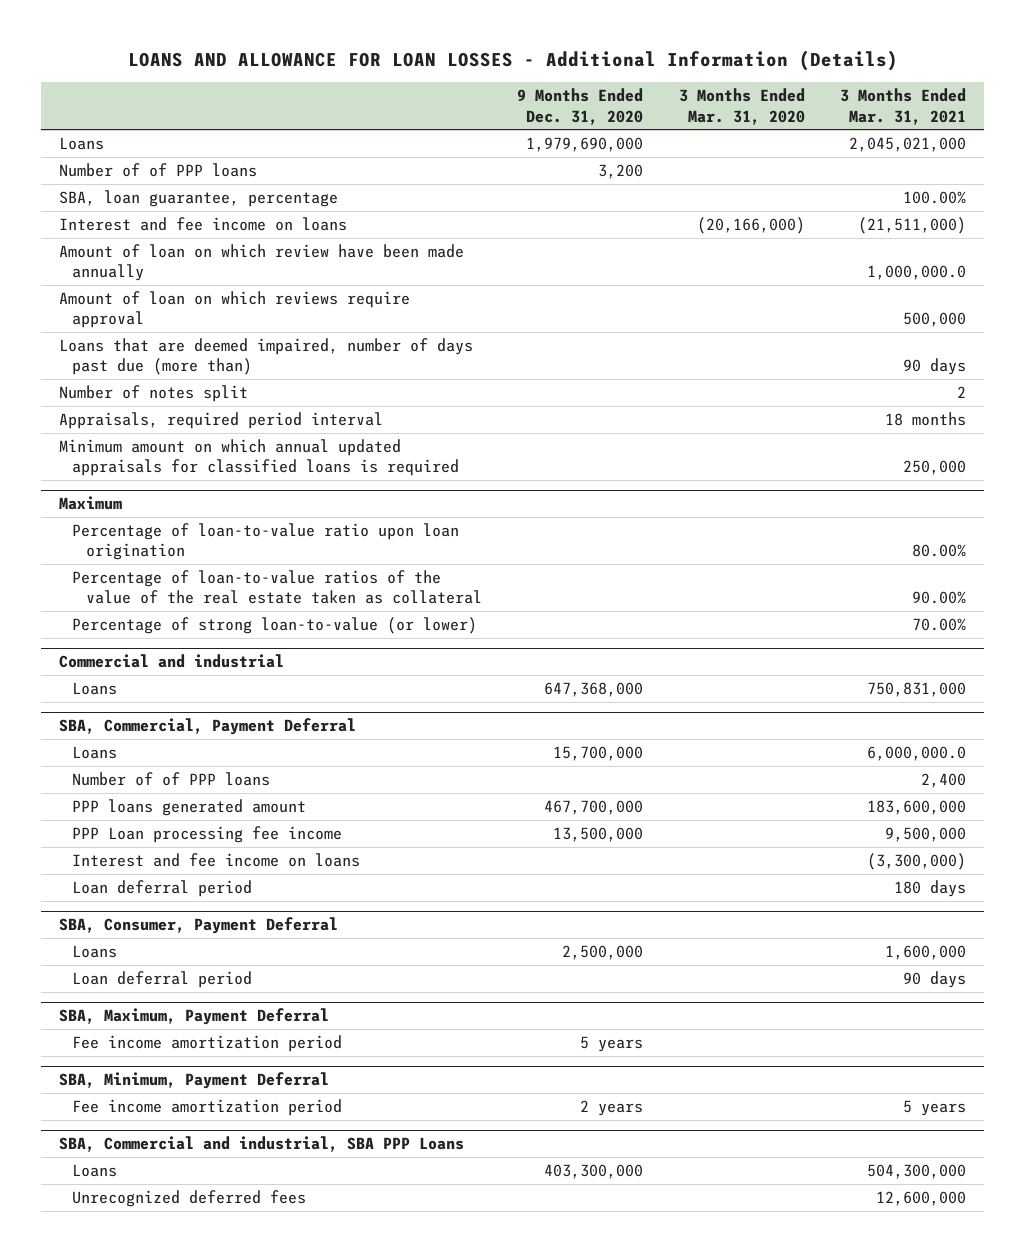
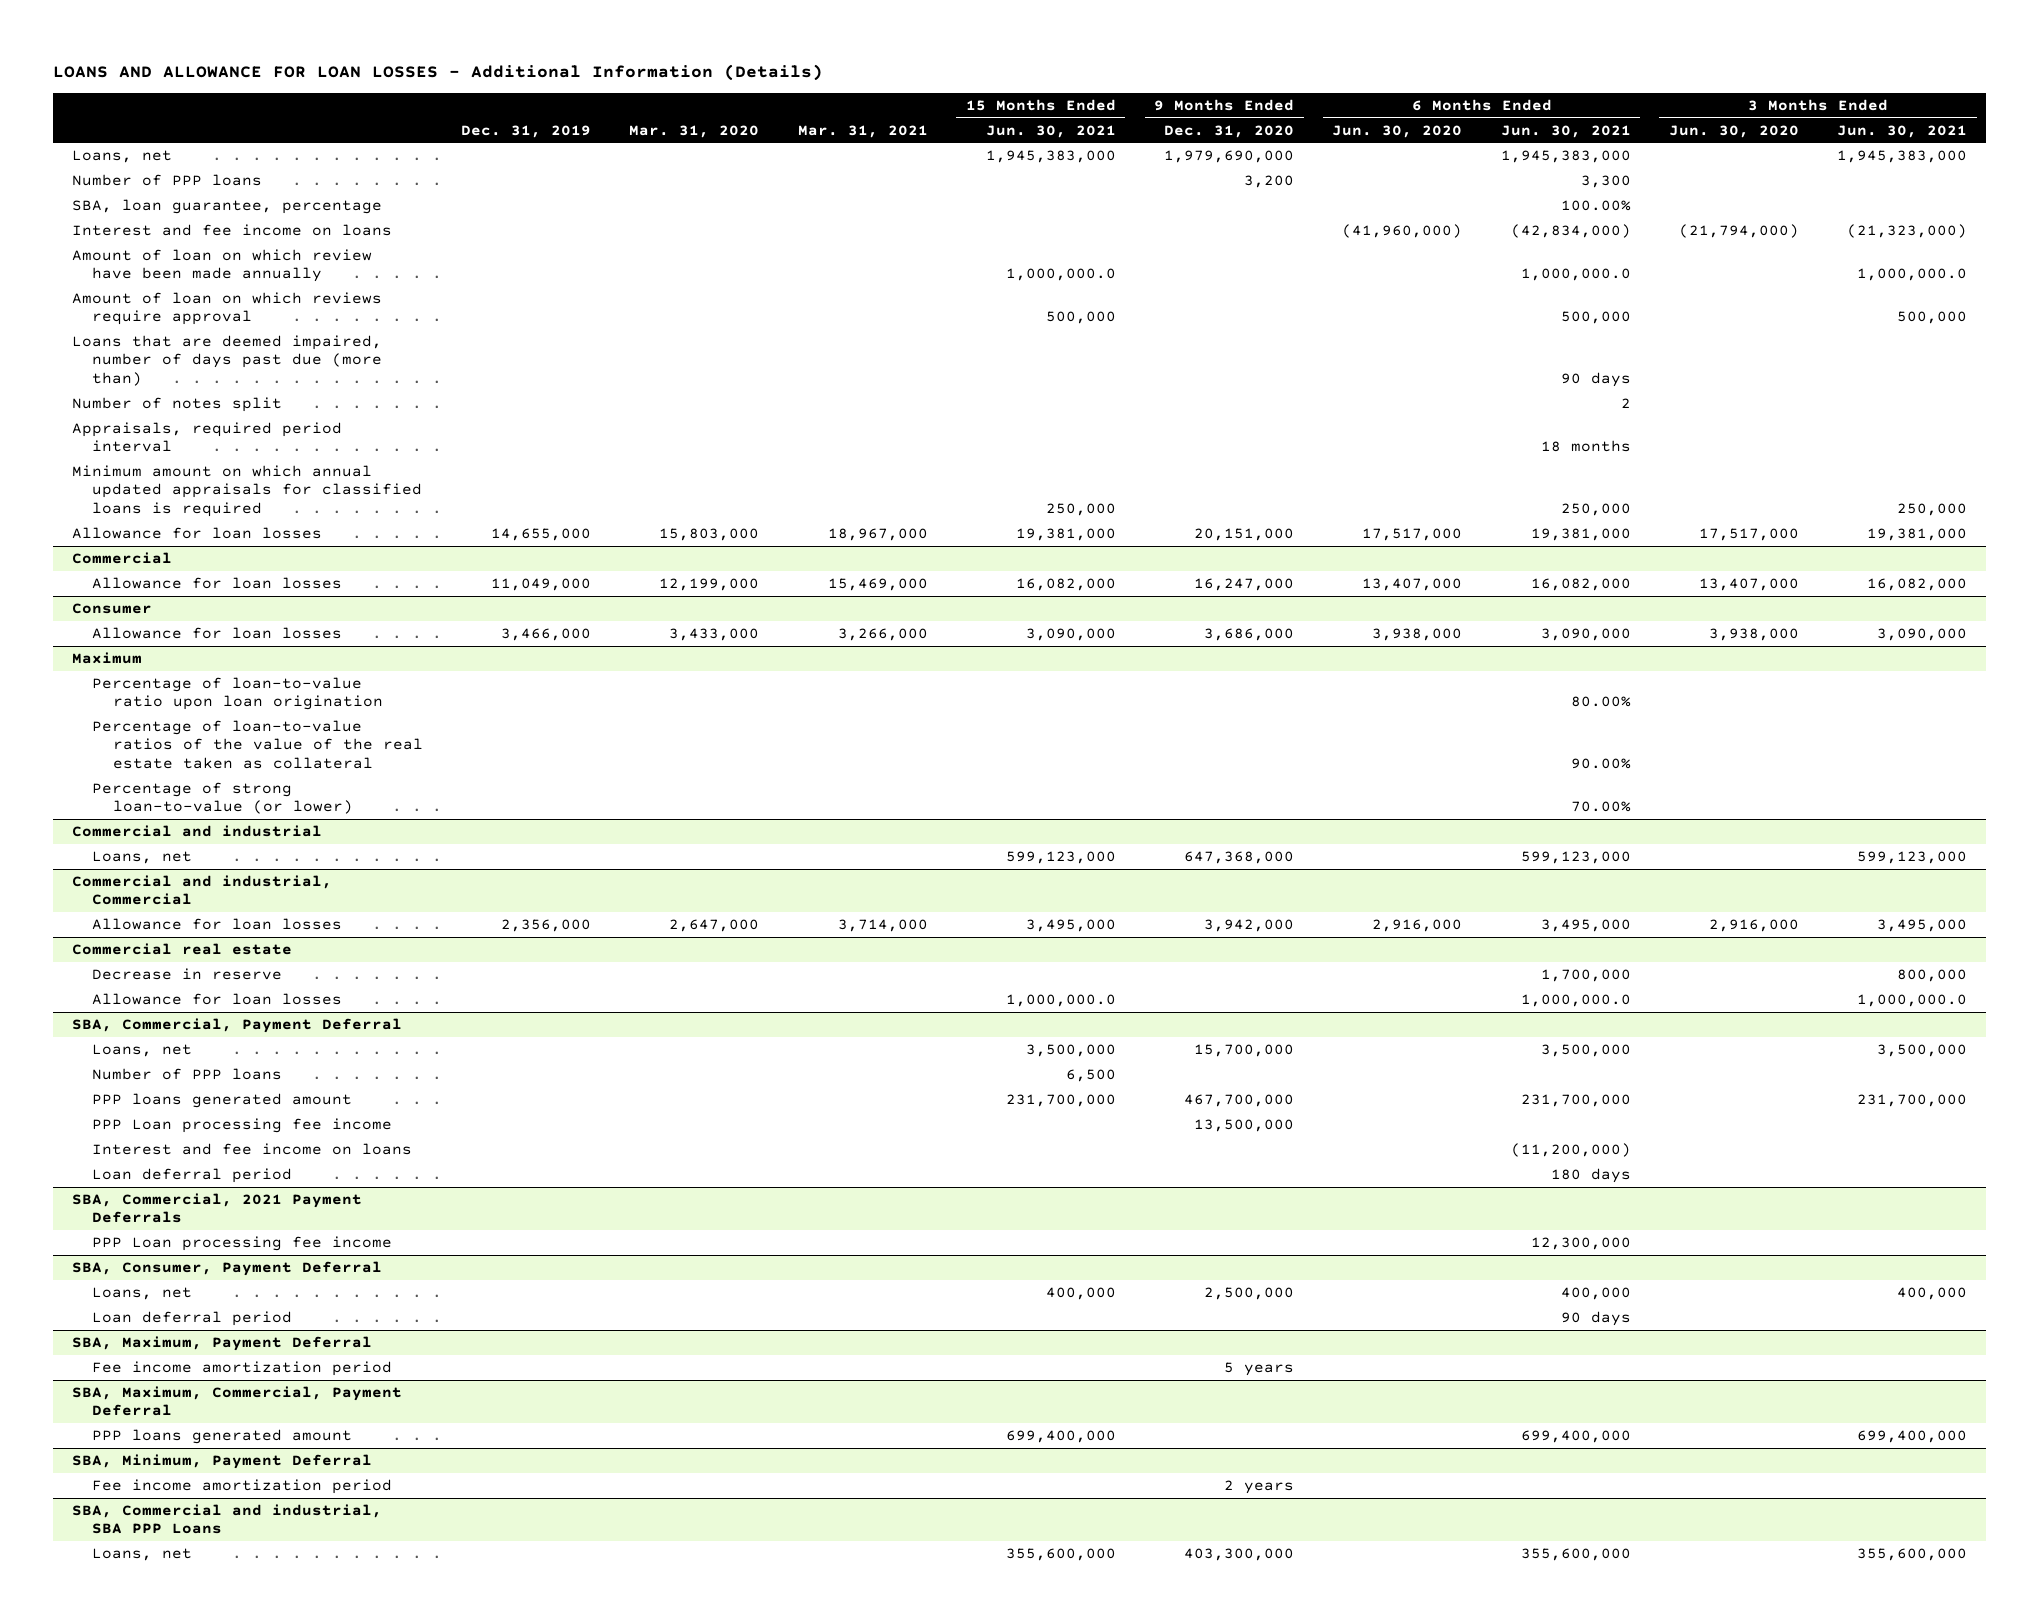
- | 9 Months Ended Dec. 31, 2020 | 3 Months Ended Mar. 31, 2020 | 3 Months Ended Mar. 31, 2021
+ | Dec. 31, 2019 | Mar. 31, 2020 | Mar. 31, 2021 | 15 Months Ended Jun. 30, 2021 | 9 Months Ended Dec. 31, 2020 | 6 Months Ended Jun. 30, 2020 | 6 Months Ended Jun. 30, 2021 | 3 Months Ended Jun. 30, 2020 | 3 Months Ended Jun. 30, 2021
- Loans | 1,979,690,000 | | 2,045,021,000
- Number of of PPP loans | 3,200 | |
+ Loans, net | | | | 1,945,383,000 | 1,979,690,000 | | 1,945,383,000 | | 1,945,383,000
+ Number of PPP loans | | | | | 3,200 | | 3,300 | |
+ Allowance for loan losses | 14,655,000 | 15,803,000 | 18,967,000 | 19,381,000 | 20,151,000 | 17,517,000 | 19,381,000 | 17,517,000 | 19,381,000
+ Commercial
+ Allowance for loan losses | 11,049,000 | 12,199,000 | 15,469,000 | 16,082,000 | 16,247,000 | 13,407,000 | 16,082,000 | 13,407,000 | 16,082,000
+ Consumer
+ Allowance for loan losses | 3,466,000 | 3,433,000 | 3,266,000 | 3,090,000 | 3,686,000 | 3,938,000 | 3,090,000 | 3,938,000 | 3,090,000
@ Commercial and industrial
- Loans | 647,368,000 | | 750,831,000
+ Loans, net | | | | 599,123,000 | 647,368,000 | | 599,123,000 | | 599,123,000
+ Commercial and industrial, Commercial
+ Allowance for loan losses | 2,356,000 | 2,647,000 | 3,714,000 | 3,495,000 | 3,942,000 | 2,916,000 | 3,495,000 | 2,916,000 | 3,495,000
+ Commercial real estate
+ Decrease in reserve | | | | | | | 1,700,000 | | 800,000
+ Allowance for loan losses | | | | 1,000,000.0 | | | 1,000,000.0 | | 1,000,000.0
@ SBA, Commercial, Payment Deferral
- Loans | 15,700,000 | | 6,000,000.0
- Number of of PPP loans | | | 2,400
+ Loans, net | | | | 3,500,000 | 15,700,000 | | 3,500,000 | | 3,500,000
+ Number of PPP loans | | | | 6,500 | | | | |
+ SBA, Commercial, 2021 Payment Deferrals
+ PPP Loan processing fee income | | | | | | | 12,300,000 | |
@ SBA, Consumer, Payment Deferral
- Loans | 2,500,000 | | 1,600,000
+ Loans, net | | | | 400,000 | 2,500,000 | | 400,000 | | 400,000
+ SBA, Maximum, Commercial, Payment Deferral
+ PPP loans generated amount | | | | 699,400,000 | | | 699,400,000 | | 699,400,000
@ SBA, Commercial and industrial, SBA PPP Loans
- Loans | 403,300,000 | | 504,300,000
- Unrecognized deferred fees | | | 12,600,000
+ Loans, net | | | | 355,600,000 | 403,300,000 | | 355,600,000 | | 355,600,000

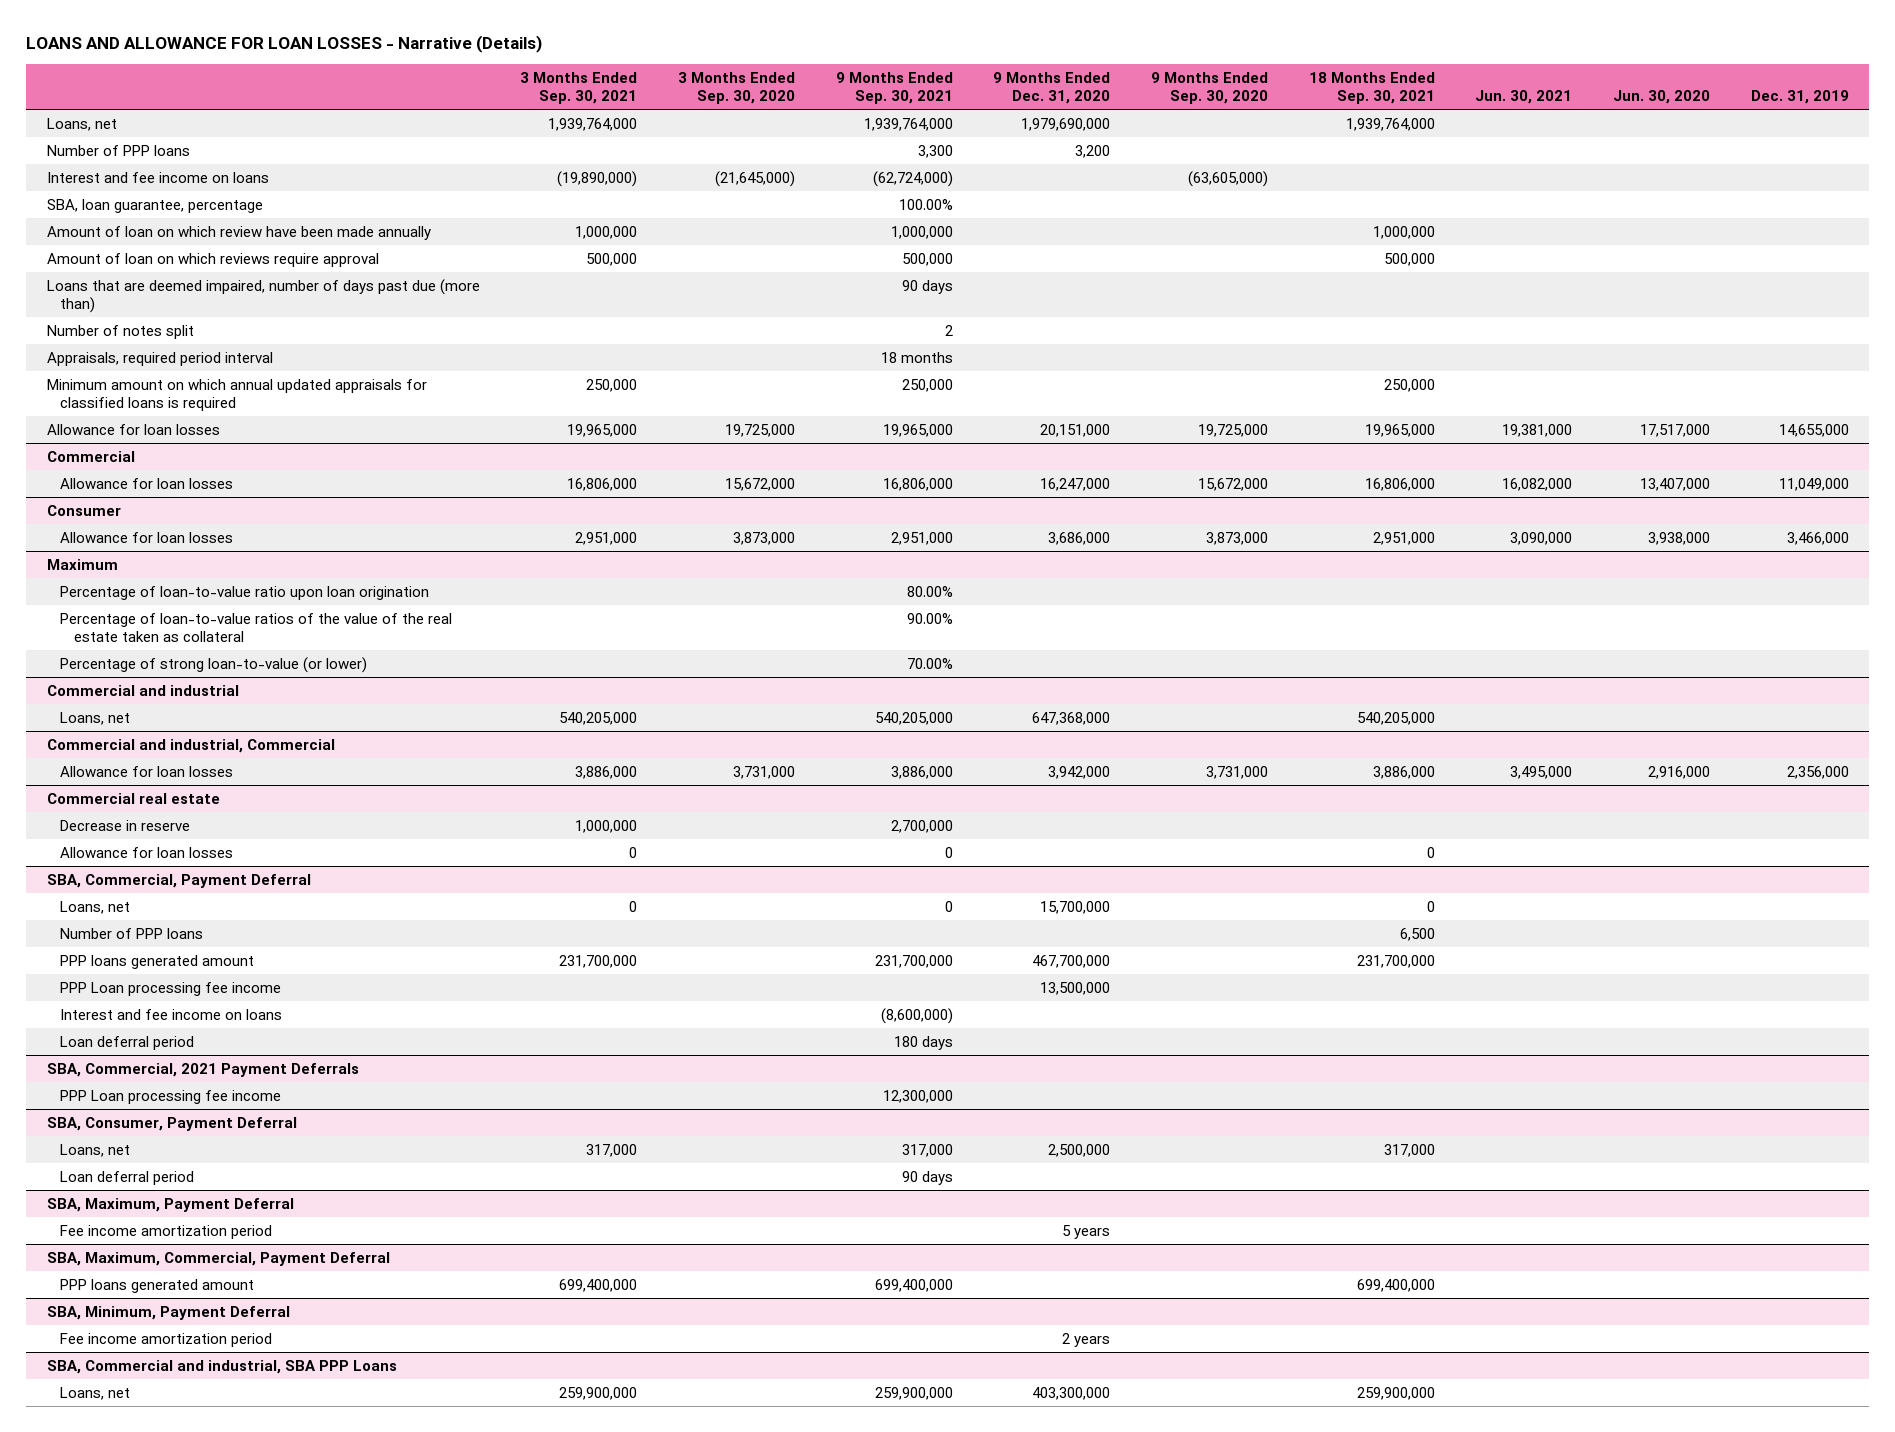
- LOANS AND ALLOWANCE FOR LOAN LOSSES - Additional Information (Details)
+ LOANS AND ALLOWANCE FOR LOAN LOSSES - Narrative (Details)
- | Dec. 31, 2019 | Mar. 31, 2020 | Mar. 31, 2021 | 15 Months Ended Jun. 30, 2021 | 9 Months Ended Dec. 31, 2020 | 6 Months Ended Jun. 30, 2020 | 6 Months Ended Jun. 30, 2021 | 3 Months Ended Jun. 30, 2020 | 3 Months Ended Jun. 30, 2021
+ | 3 Months Ended Sep. 30, 2021 | 3 Months Ended Sep. 30, 2020 | 9 Months Ended Sep. 30, 2021 | 9 Months Ended Dec. 31, 2020 | 9 Months Ended Sep. 30, 2020 | 18 Months Ended Sep. 30, 2021 | Jun. 30, 2021 | Jun. 30, 2020 | Dec. 31, 2019
moved down: SBA, loan guarantee, percentage | | | 100.00% | | | | | |

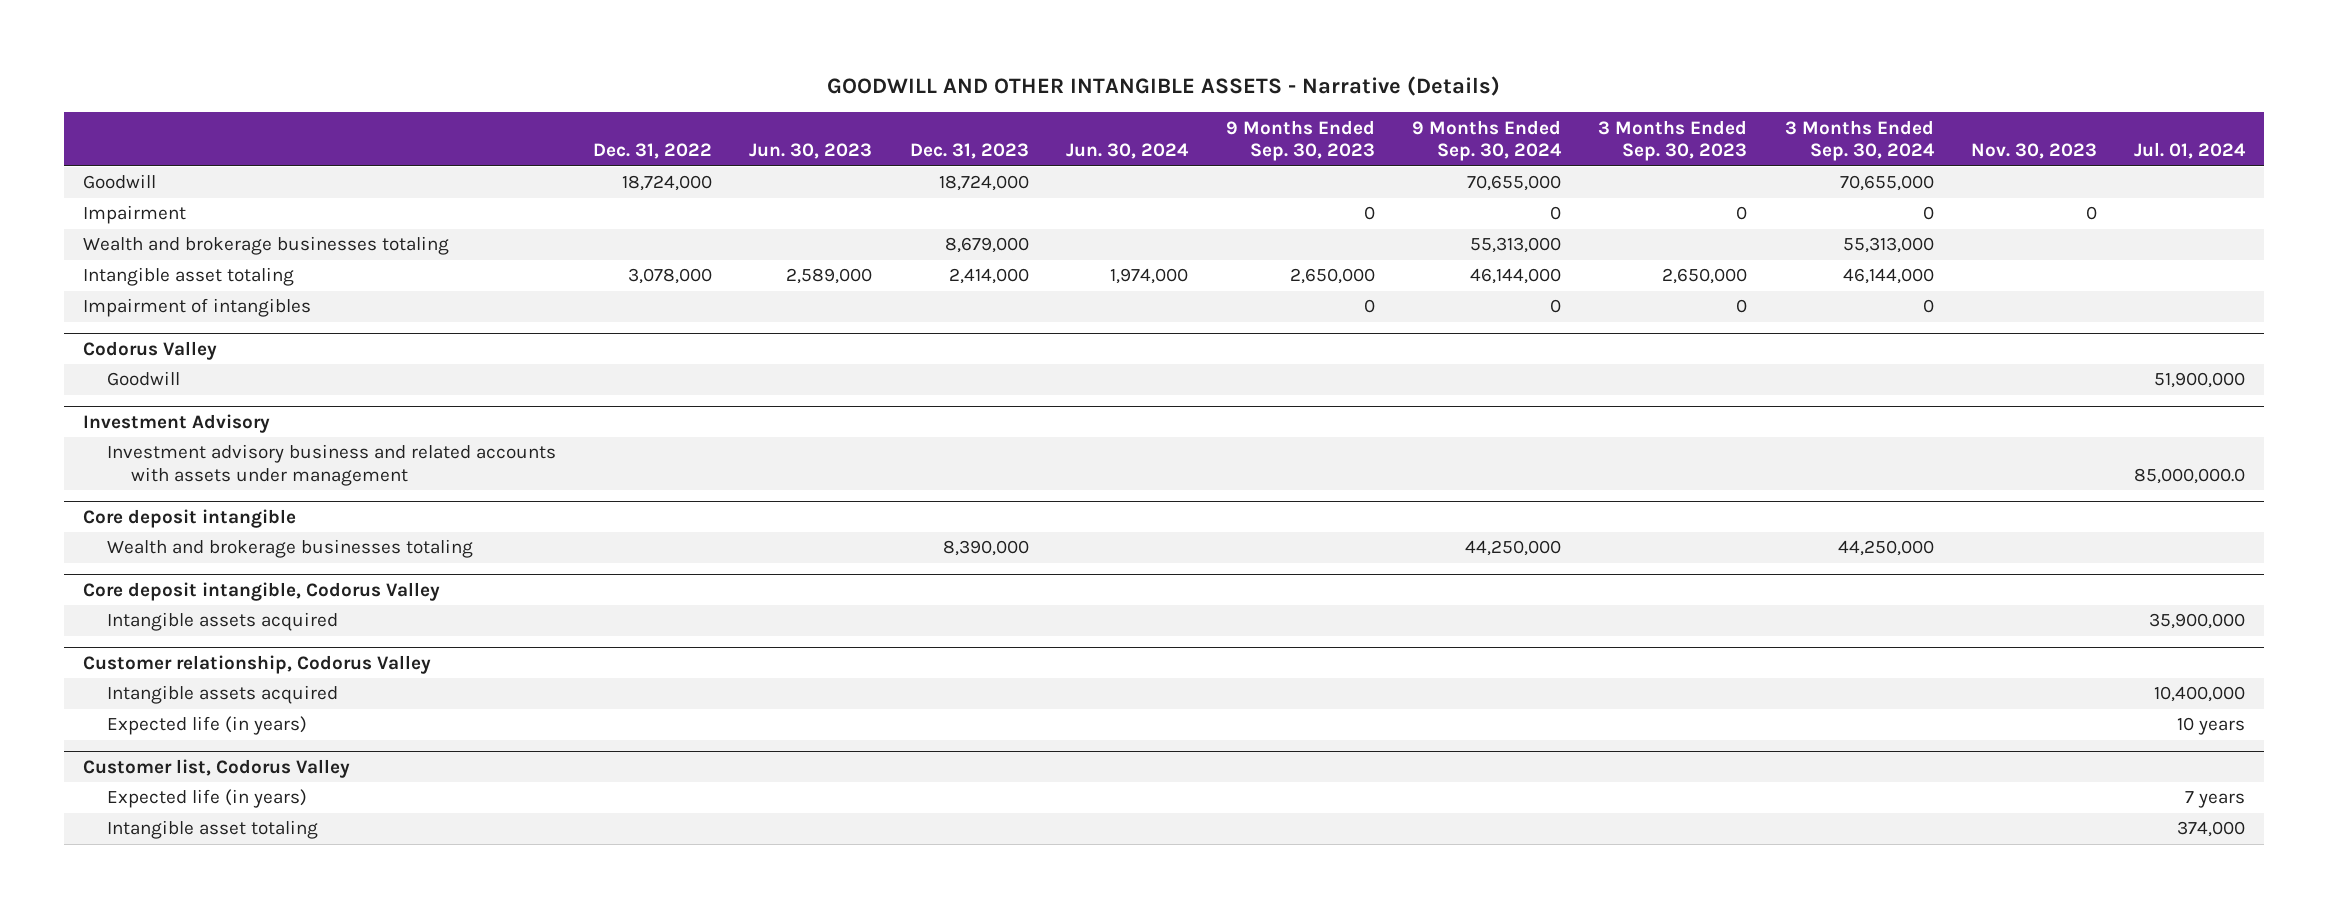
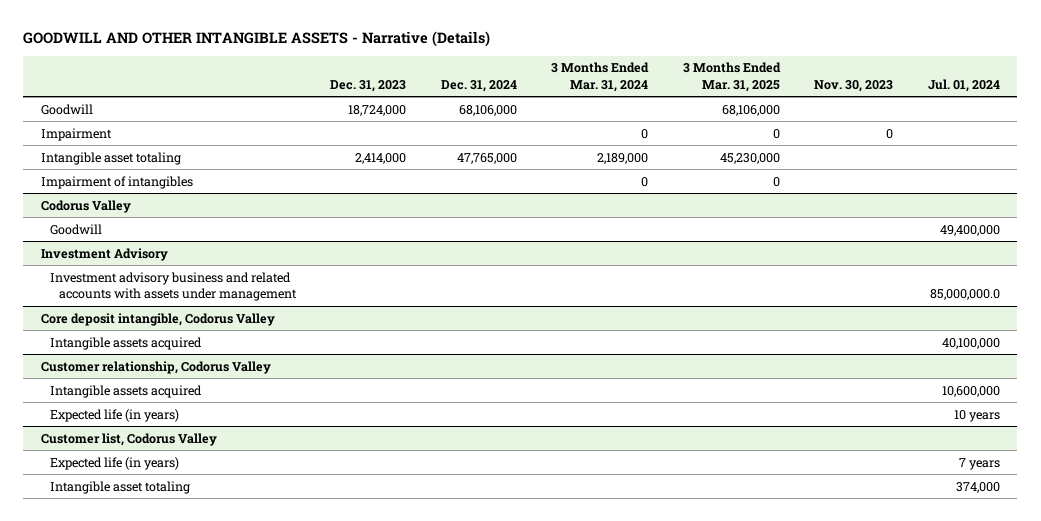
- | Dec. 31, 2022 | Jun. 30, 2023 | Dec. 31, 2023 | Jun. 30, 2024 | 9 Months Ended Sep. 30, 2023 | 9 Months Ended Sep. 30, 2024 | 3 Months Ended Sep. 30, 2023 | 3 Months Ended Sep. 30, 2024 | Nov. 30, 2023 | Jul. 01, 2024
+ | Dec. 31, 2023 | Dec. 31, 2024 | 3 Months Ended Mar. 31, 2024 | 3 Months Ended Mar. 31, 2025 | Nov. 30, 2023 | Jul. 01, 2024
- Wealth and brokerage businesses totaling | | | 8,679,000 | | | 55,313,000 | | 55,313,000 | |
@ Codorus Valley
- Goodwill | | | | | | | | | | 51,900,000
+ Goodwill | | | | | | 49,400,000
- Core deposit intangible
- Wealth and brokerage businesses totaling | | | 8,390,000 | | | 44,250,000 | | 44,250,000 | |
@ Core deposit intangible, Codorus Valley
- Intangible assets acquired | | | | | | | | | | 35,900,000
+ Intangible assets acquired | | | | | | 40,100,000
@ Customer relationship, Codorus Valley
- Intangible assets acquired | | | | | | | | | | 10,400,000
+ Intangible assets acquired | | | | | | 10,600,000

